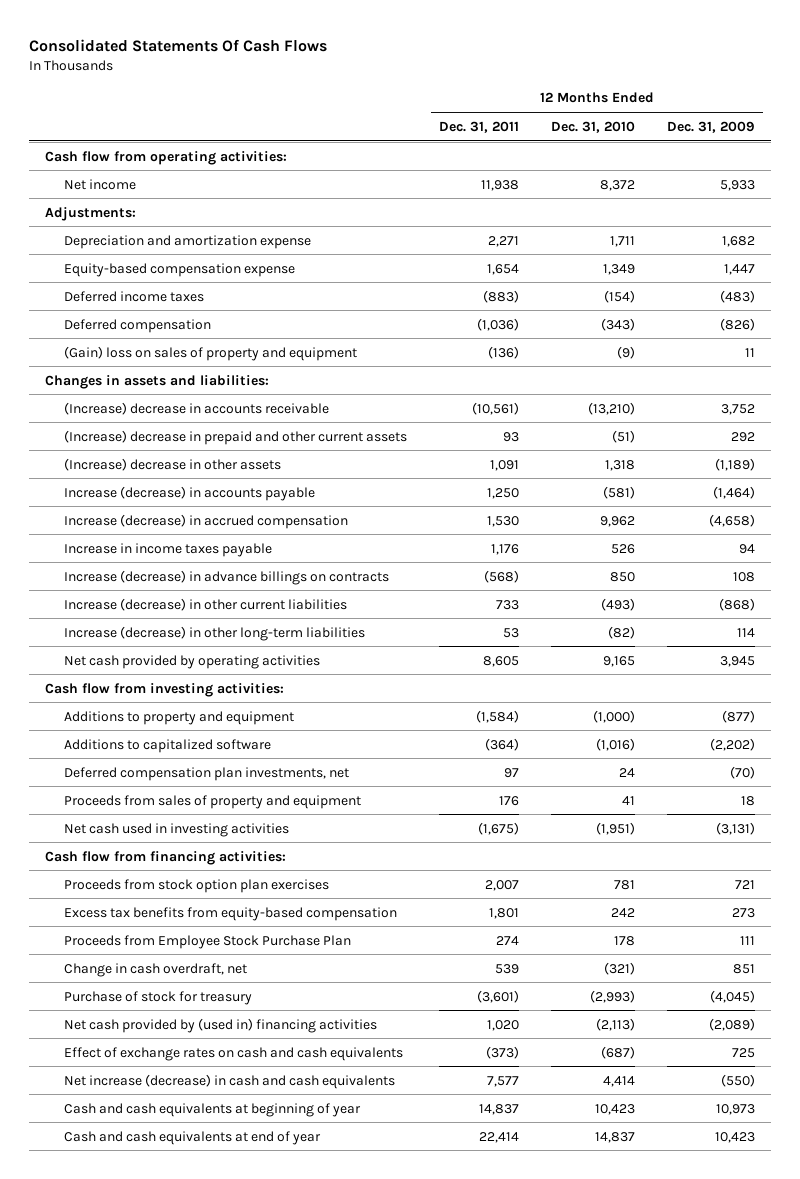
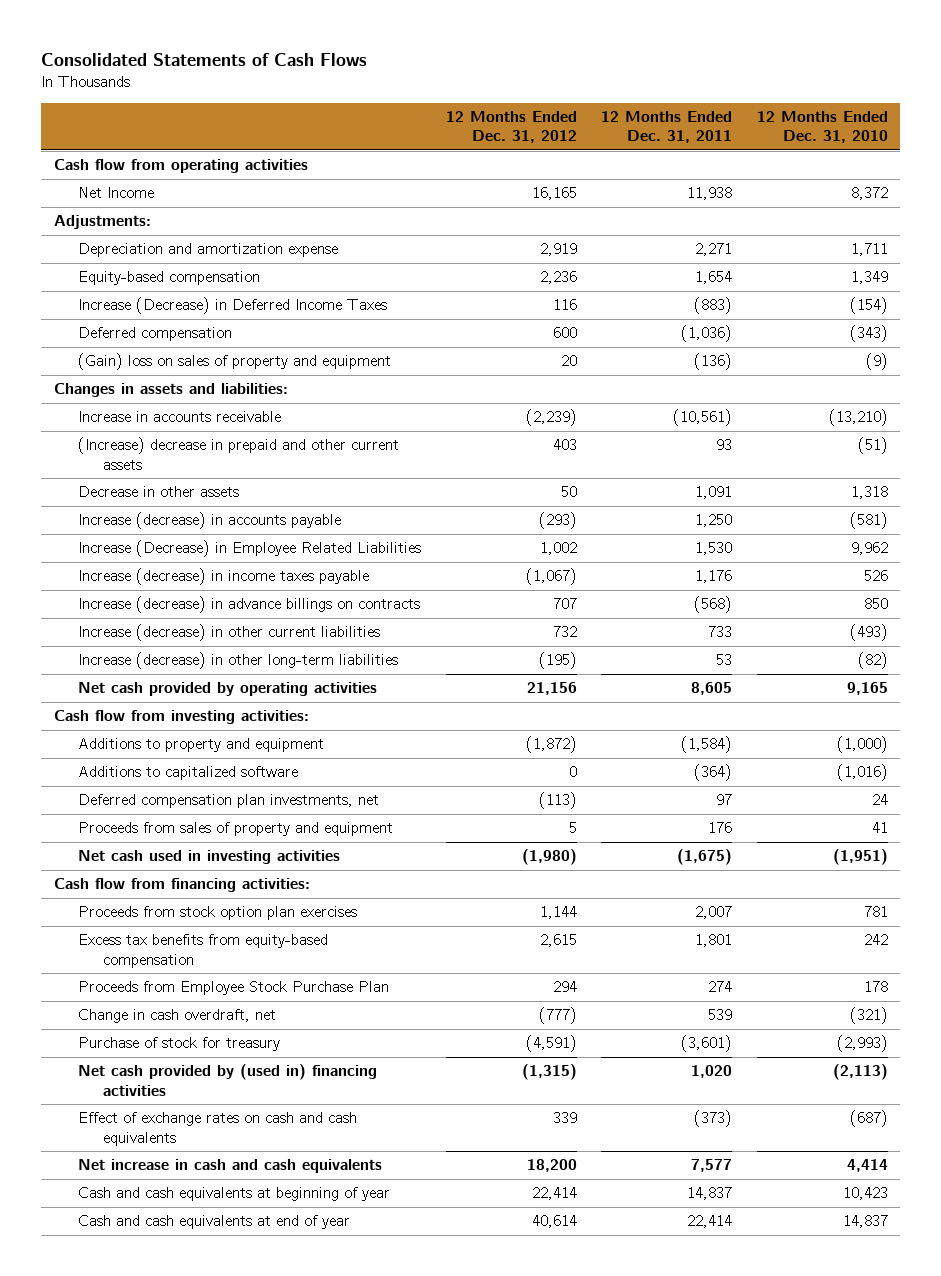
- Consolidated Statements Of Cash Flows
+ Consolidated Statements of Cash Flows
- | 12 Months Ended Dec. 31, 2011 | 12 Months Ended Dec. 31, 2010 | 12 Months Ended Dec. 31, 2009
+ | 12 Months Ended Dec. 31, 2012 | 12 Months Ended Dec. 31, 2011 | 12 Months Ended Dec. 31, 2010
- Cash flow from operating activities:
- Net income | 11,938 | 8,372 | 5,933
+ Cash flow from operating activities
+ Net Income | 16,165 | 11,938 | 8,372
- Equity-based compensation expense | 1,654 | 1,349 | 1,447
- Deferred income taxes | (883) | (154) | (483)
+ Equity-based compensation | 2,236 | 1,654 | 1,349
+ Increase (Decrease) in Deferred Income Taxes | 116 | (883) | (154)
- (Increase) decrease in accounts receivable | (10,561) | (13,210) | 3,752
+ Increase in accounts receivable | (2,239) | (10,561) | (13,210)
- (Increase) decrease in other assets | 1,091 | 1,318 | (1,189)
+ Decrease in other assets | 50 | 1,091 | 1,318
- Increase (decrease) in accrued compensation | 1,530 | 9,962 | (4,658)
- Increase in income taxes payable | 1,176 | 526 | 94
+ Increase (Decrease) in Employee Related Liabilities | 1,002 | 1,530 | 9,962
+ Increase (decrease) in income taxes payable | (1,067) | 1,176 | 526
- Net increase (decrease) in cash and cash equivalents | 7,577 | 4,414 | (550)
+ Net increase in cash and cash equivalents | 18,200 | 7,577 | 4,414

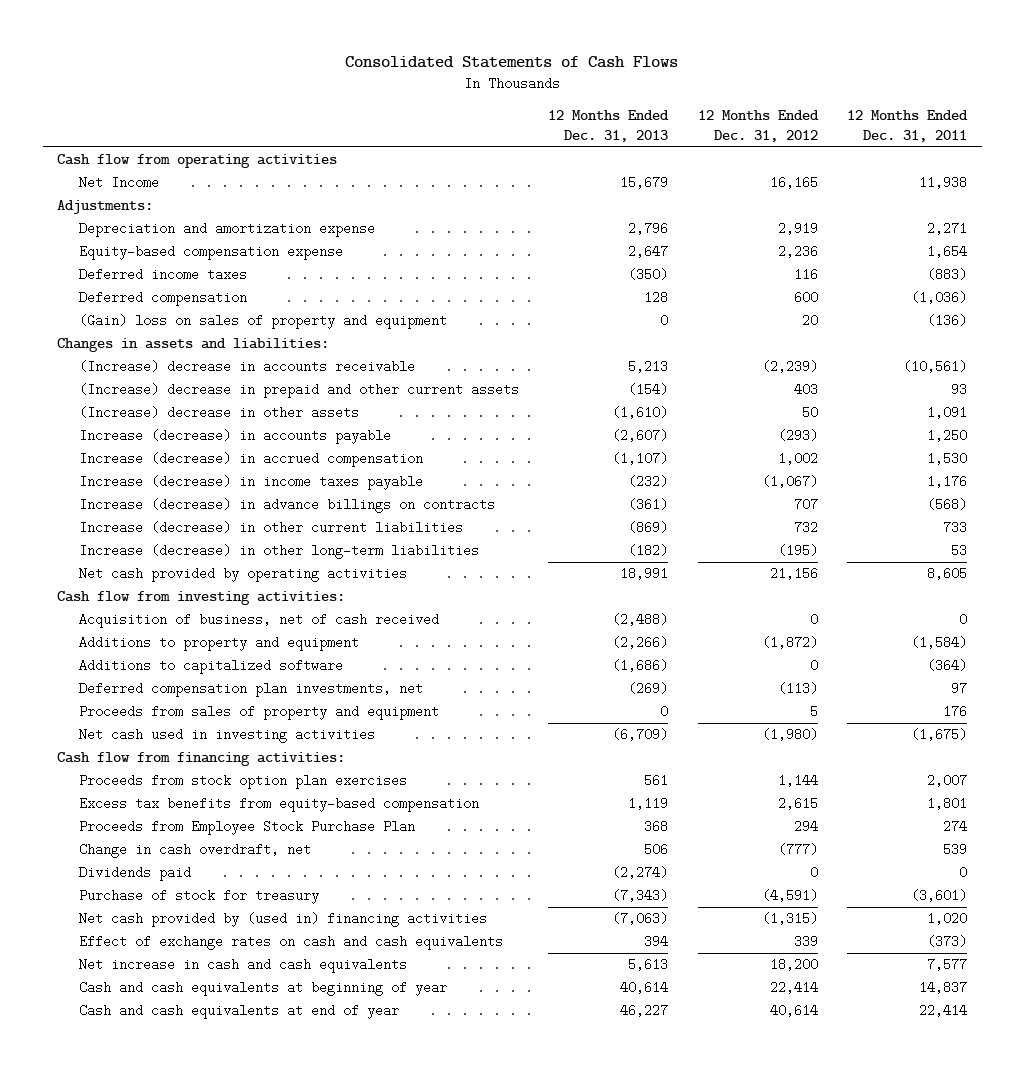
- | 12 Months Ended Dec. 31, 2012 | 12 Months Ended Dec. 31, 2011 | 12 Months Ended Dec. 31, 2010
+ | 12 Months Ended Dec. 31, 2013 | 12 Months Ended Dec. 31, 2012 | 12 Months Ended Dec. 31, 2011
- Equity-based compensation | 2,236 | 1,654 | 1,349
- Increase (Decrease) in Deferred Income Taxes | 116 | (883) | (154)
+ Equity-based compensation expense | 2,647 | 2,236 | 1,654
+ Deferred income taxes | (350) | 116 | (883)
- Increase in accounts receivable | (2,239) | (10,561) | (13,210)
+ (Increase) decrease in accounts receivable | 5,213 | (2,239) | (10,561)
- Decrease in other assets | 50 | 1,091 | 1,318
+ (Increase) decrease in other assets | (1,610) | 50 | 1,091
- Increase (Decrease) in Employee Related Liabilities | 1,002 | 1,530 | 9,962
+ Increase (decrease) in accrued compensation | (1,107) | 1,002 | 1,530
+ Acquisition of business, net of cash received | (2,488) | 0 | 0
+ Dividends paid | (2,274) | 0 | 0

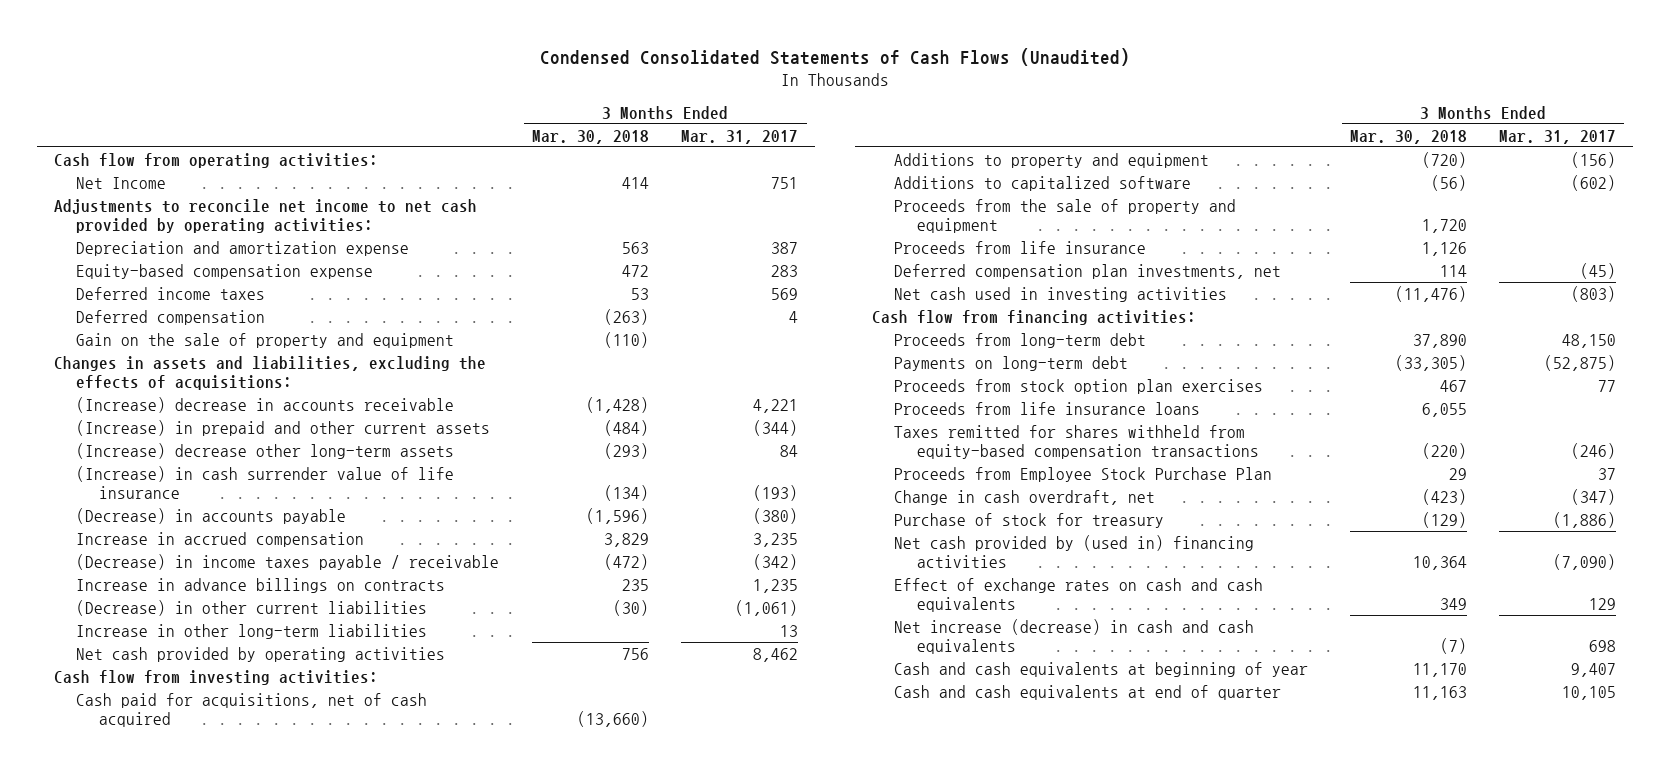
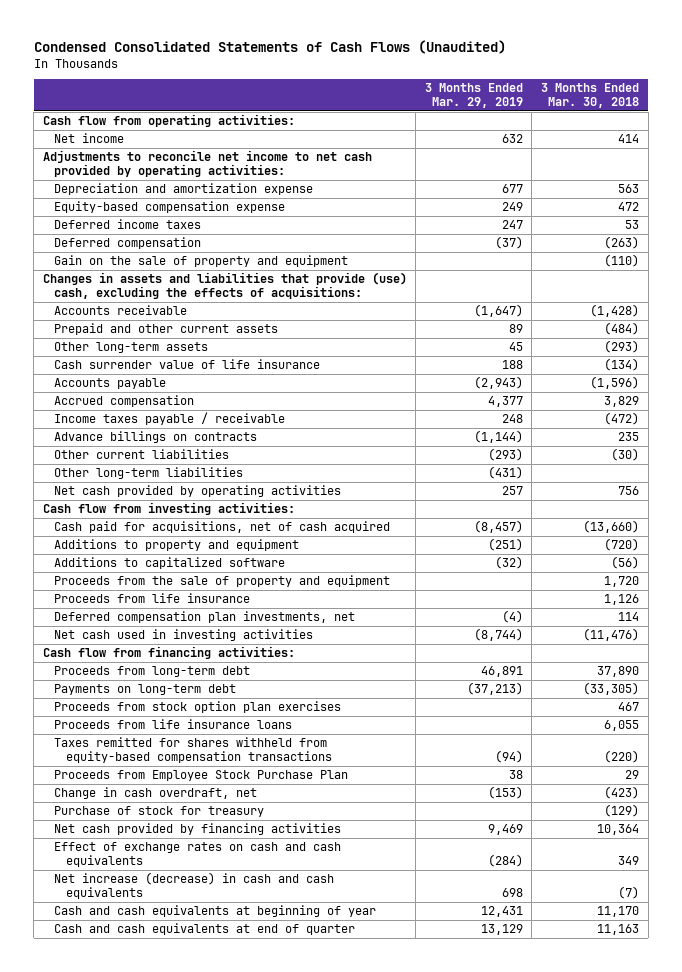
- | 3 Months Ended Mar. 30, 2018 | 3 Months Ended Mar. 31, 2017
+ | 3 Months Ended Mar. 29, 2019 | 3 Months Ended Mar. 30, 2018
- Net Income | 414 | 751
+ Net income | 632 | 414
- Changes in assets and liabilities, excluding the effects of acquisitions:
- (Increase) decrease in accounts receivable | (1,428) | 4,221
- (Increase) in prepaid and other current assets | (484) | (344)
- (Increase) decrease other long-term assets | (293) | 84
- (Increase) in cash surrender value of life insurance | (134) | (193)
- (Decrease) in accounts payable | (1,596) | (380)
- Increase in accrued compensation | 3,829 | 3,235
- (Decrease) in income taxes payable / receivable | (472) | (342)
- Increase in advance billings on contracts | 235 | 1,235
- (Decrease) in other current liabilities | (30) | (1,061)
- Increase in other long-term liabilities | | 13
+ Changes in assets and liabilities that provide (use) cash, excluding the effects of acquisitions:
+ Accounts receivable | (1,647) | (1,428)
+ Prepaid and other current assets | 89 | (484)
+ Other long-term assets | 45 | (293)
+ Cash surrender value of life insurance | 188 | (134)
+ Accounts payable | (2,943) | (1,596)
+ Accrued compensation | 4,377 | 3,829
+ Income taxes payable / receivable | 248 | (472)
+ Advance billings on contracts | (1,144) | 235
+ Other current liabilities | (293) | (30)
+ Other long-term liabilities | (431) |
- Net cash provided by (used in) financing activities | 10,364 | (7,090)
+ Net cash provided by financing activities | 9,469 | 10,364

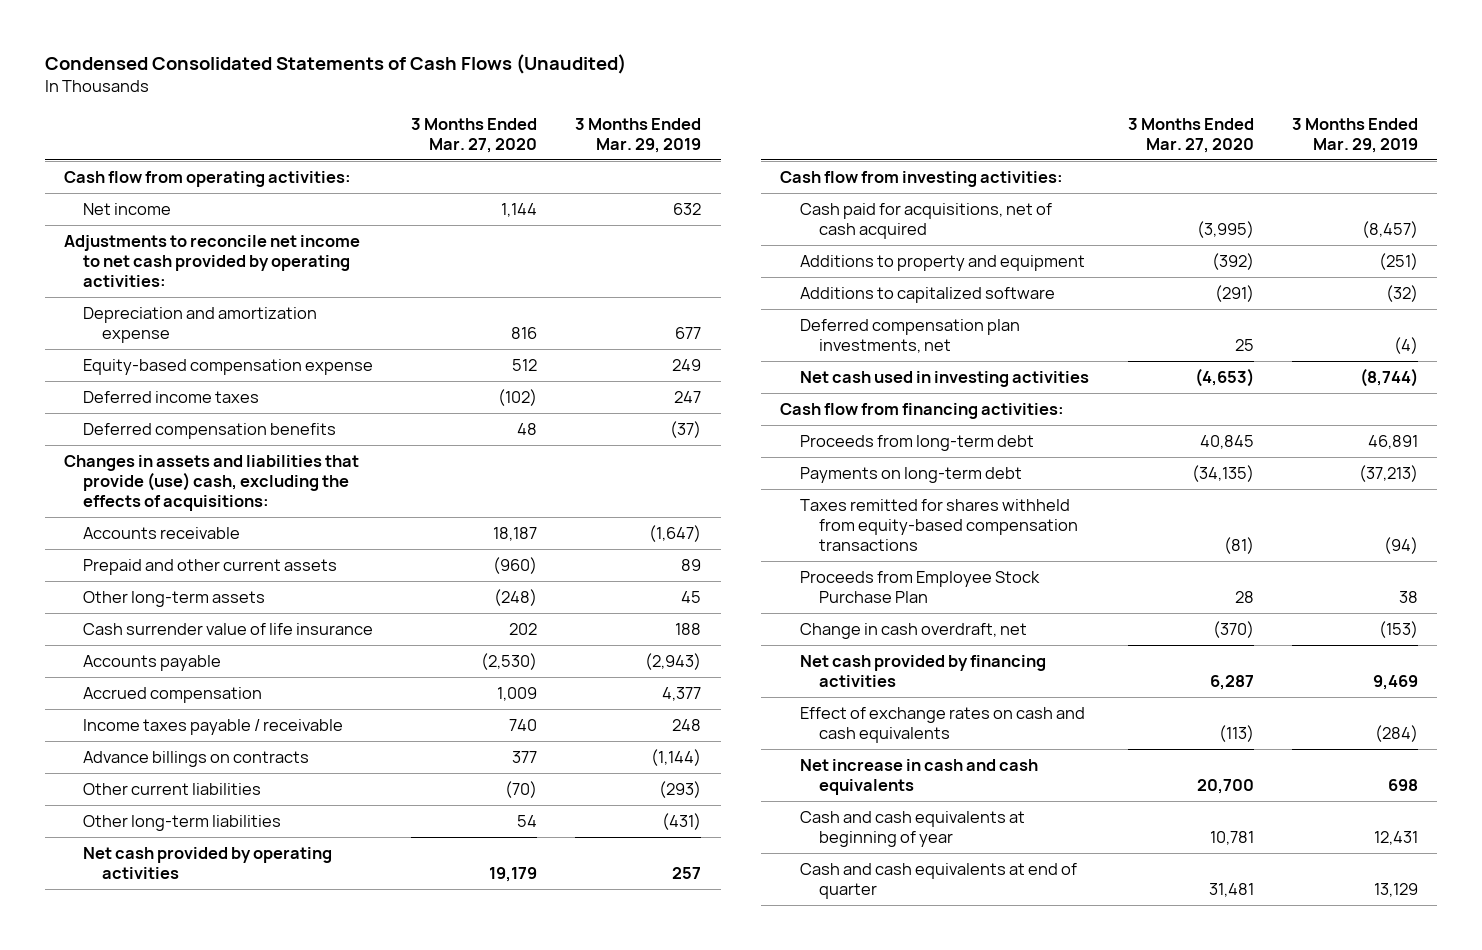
- | 3 Months Ended Mar. 29, 2019 | 3 Months Ended Mar. 30, 2018
+ | 3 Months Ended Mar. 27, 2020 | 3 Months Ended Mar. 29, 2019
- Deferred compensation | (37) | (263)
- Gain on the sale of property and equipment | | (110)
+ Deferred compensation benefits | 48 | (37)
- Proceeds from the sale of property and equipment | | 1,720
- Proceeds from life insurance | | 1,126
- Proceeds from stock option plan exercises | | 467
- Proceeds from life insurance loans | | 6,055
- Purchase of stock for treasury | | (129)
- Net increase (decrease) in cash and cash equivalents | 698 | (7)
+ Net increase in cash and cash equivalents | 20,700 | 698

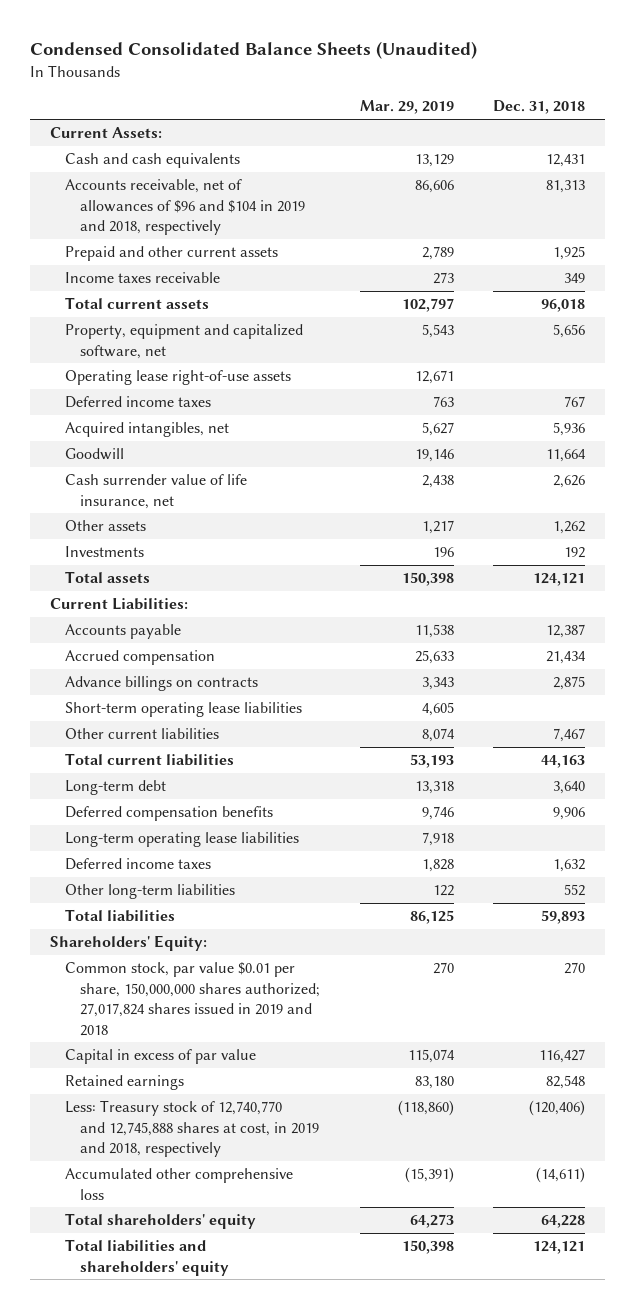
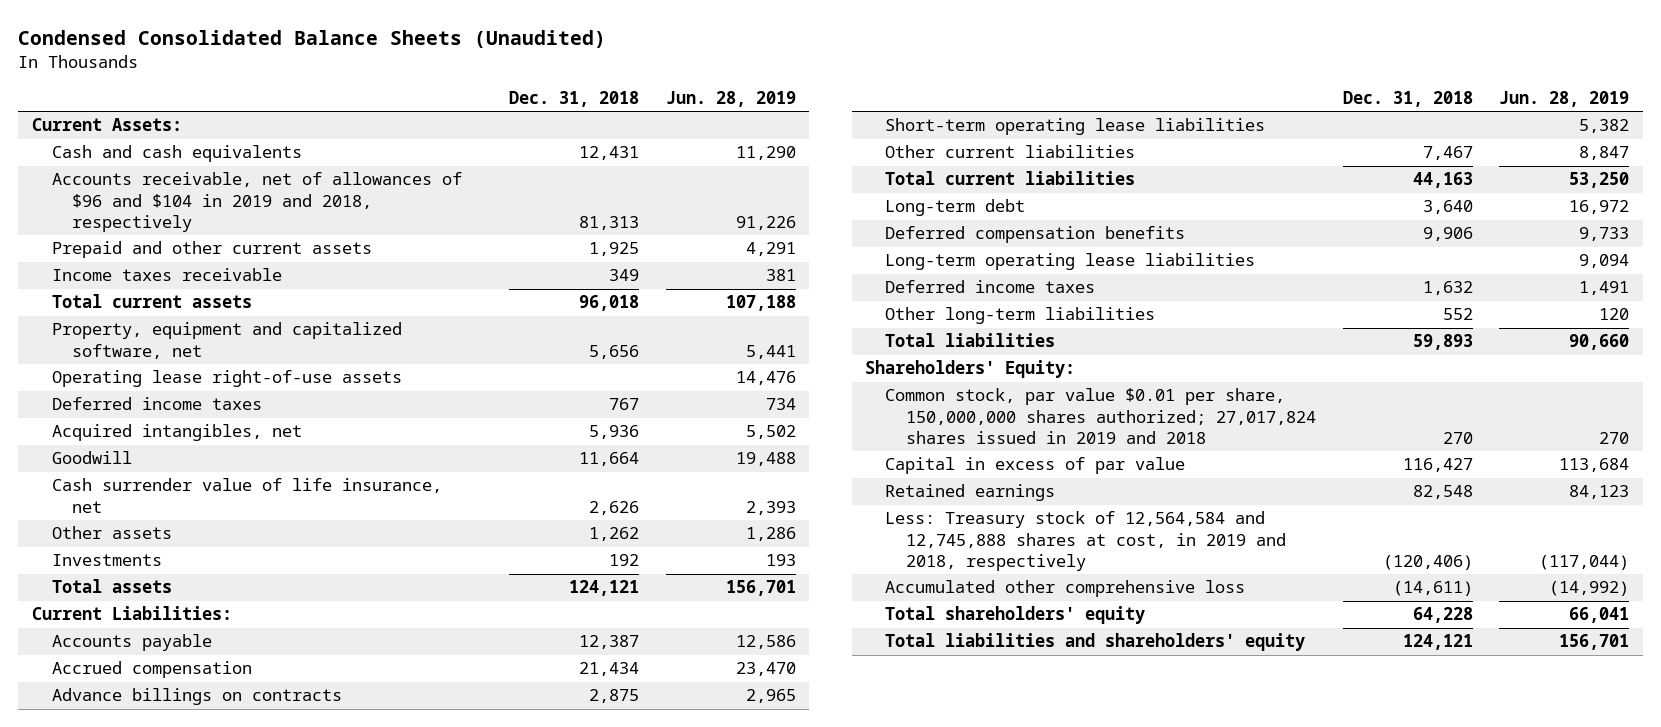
- | Mar. 29, 2019 | Dec. 31, 2018
+ | Dec. 31, 2018 | Jun. 28, 2019
- Less: Treasury stock of 12,740,770 and 12,745,888 shares at cost, in 2019 and 2018, respectively | (118,860) | (120,406)
+ Less: Treasury stock of 12,564,584 and 12,745,888 shares at cost, in 2019 and 2018, respectively | (120,406) | (117,044)

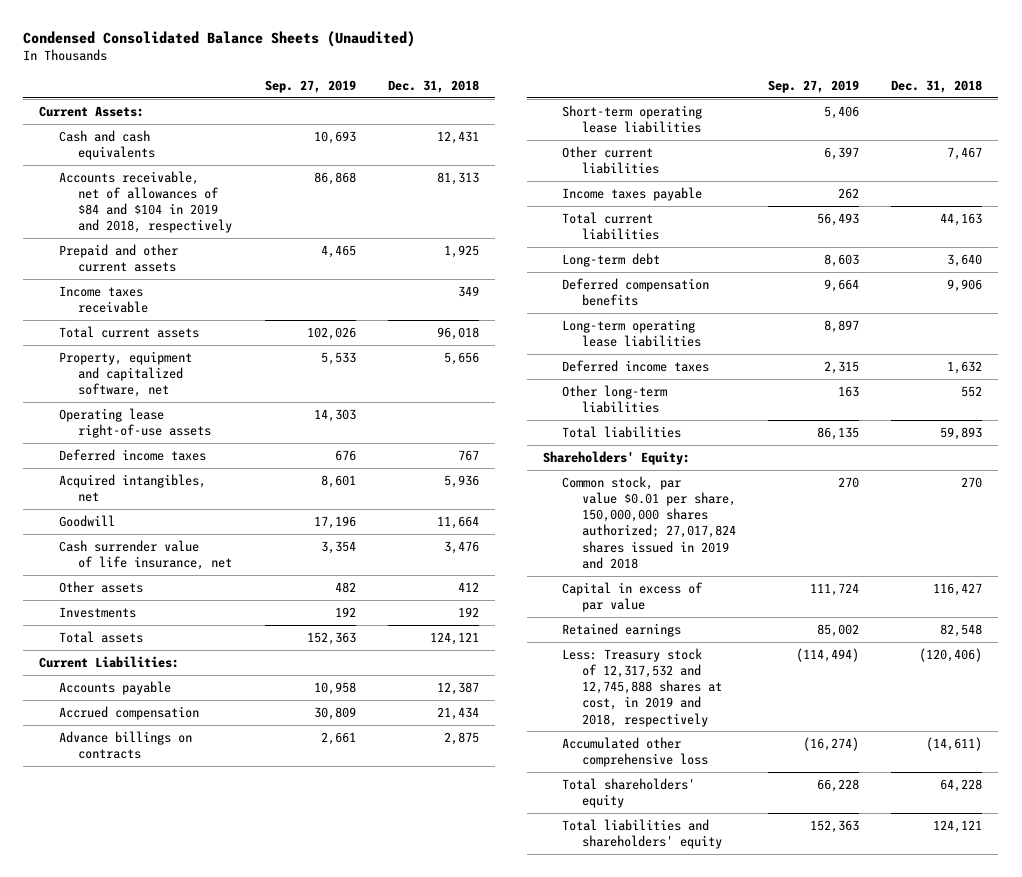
- | Dec. 31, 2018 | Jun. 28, 2019
+ | Sep. 27, 2019 | Dec. 31, 2018
- Accounts receivable, net of allowances of $96 and $104 in 2019 and 2018, respectively | 81,313 | 91,226
+ Accounts receivable, net of allowances of $84 and $104 in 2019 and 2018, respectively | 86,868 | 81,313
- Cash surrender value of life insurance, net | 2,626 | 2,393
- Other assets | 1,262 | 1,286
+ Cash surrender value of life insurance, net | 3,354 | 3,476
+ Other assets | 482 | 412
+ Income taxes payable | 262 |
- Less: Treasury stock of 12,564,584 and 12,745,888 shares at cost, in 2019 and 2018, respectively | (120,406) | (117,044)
+ Less: Treasury stock of 12,317,532 and 12,745,888 shares at cost, in 2019 and 2018, respectively | (114,494) | (120,406)

